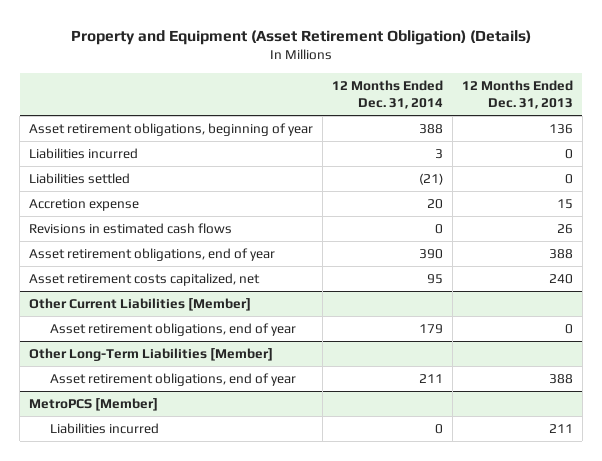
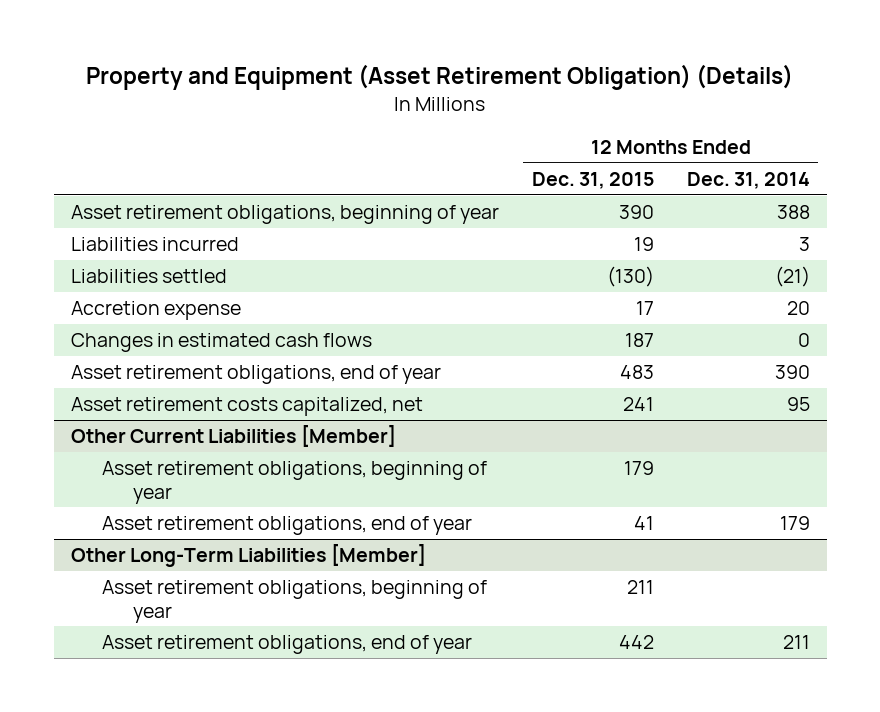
- | 12 Months Ended Dec. 31, 2014 | 12 Months Ended Dec. 31, 2013
+ | 12 Months Ended Dec. 31, 2015 | 12 Months Ended Dec. 31, 2014
- Revisions in estimated cash flows | 0 | 26
+ Changes in estimated cash flows | 187 | 0
@ Other Current Liabilities [Member]
+ Asset retirement obligations, beginning of year | 179 |
@ Other Long-Term Liabilities [Member]
+ Asset retirement obligations, beginning of year | 211 |
- MetroPCS [Member]
- Liabilities incurred | 0 | 211

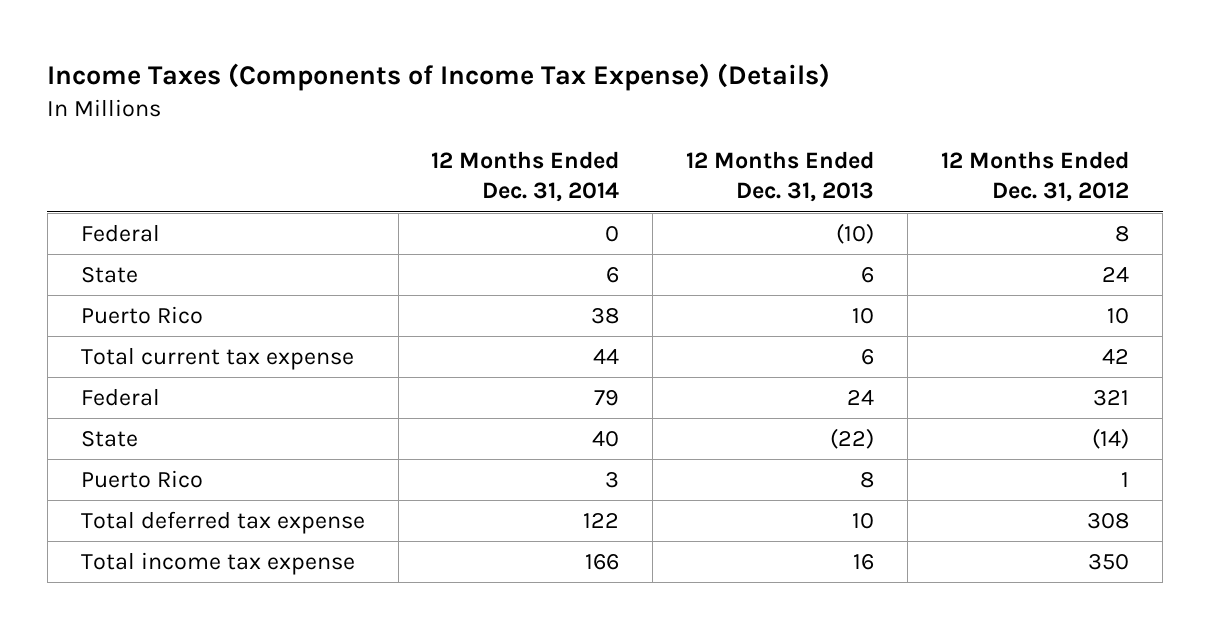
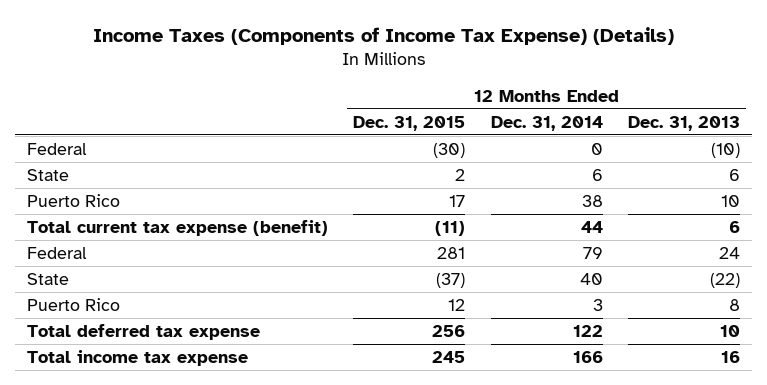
- | 12 Months Ended Dec. 31, 2014 | 12 Months Ended Dec. 31, 2013 | 12 Months Ended Dec. 31, 2012
+ | 12 Months Ended Dec. 31, 2015 | 12 Months Ended Dec. 31, 2014 | 12 Months Ended Dec. 31, 2013
- Total current tax expense | 44 | 6 | 42
+ Total current tax expense (benefit) | (11) | 44 | 6

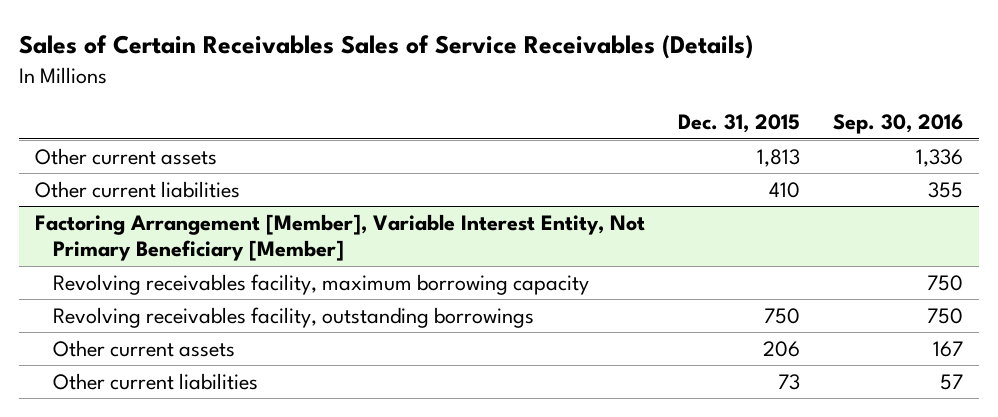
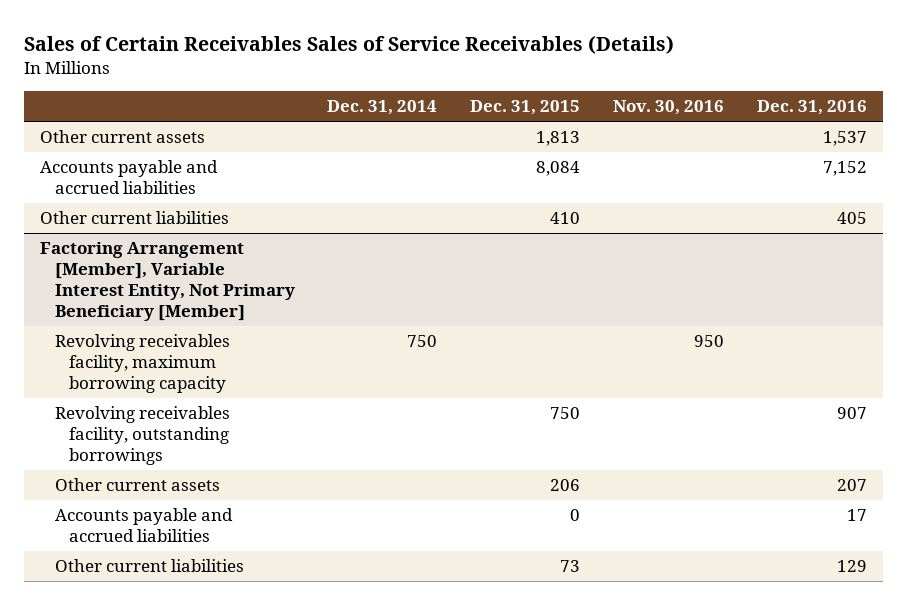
- | Dec. 31, 2015 | Sep. 30, 2016
+ | Dec. 31, 2014 | Dec. 31, 2015 | Nov. 30, 2016 | Dec. 31, 2016
+ Accounts payable and accrued liabilities | | 8,084 | | 7,152
@ Factoring Arrangement [Member], Variable Interest Entity, Not Primary Beneficiary [Member]
+ Accounts payable and accrued liabilities | | 0 | | 17

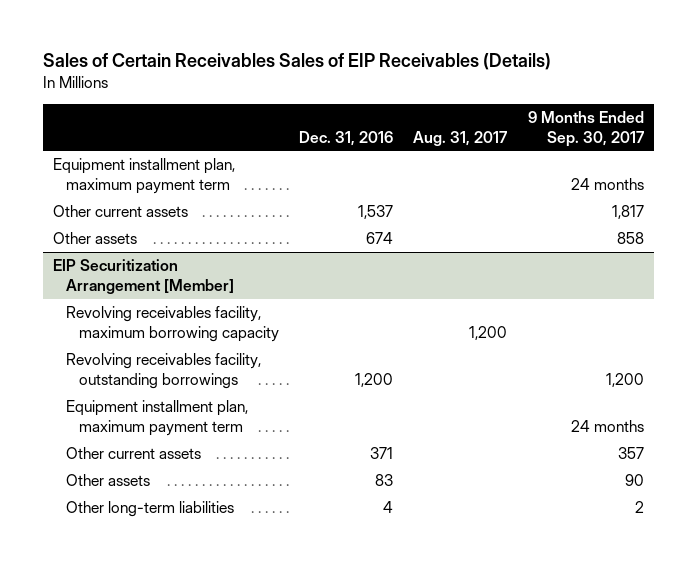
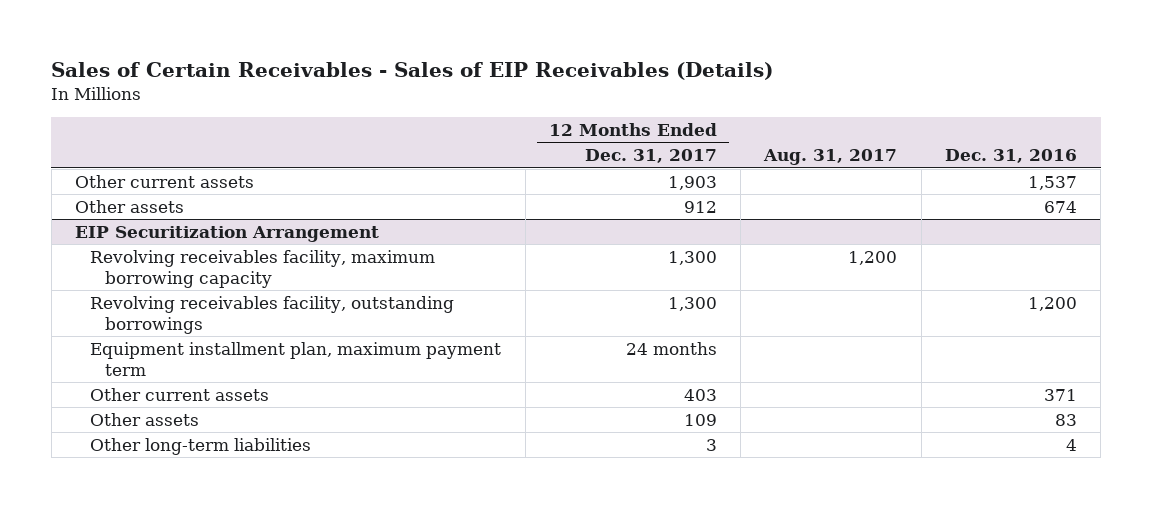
- Sales of Certain Receivables Sales of EIP Receivables (Details)
+ Sales of Certain Receivables - Sales of EIP Receivables (Details)
- | Dec. 31, 2016 | Aug. 31, 2017 | 9 Months Ended Sep. 30, 2017
+ | 12 Months Ended Dec. 31, 2017 | Aug. 31, 2017 | Dec. 31, 2016
- Equipment installment plan, maximum payment term | | | 24 months
- EIP Securitization Arrangement [Member]
+ EIP Securitization Arrangement

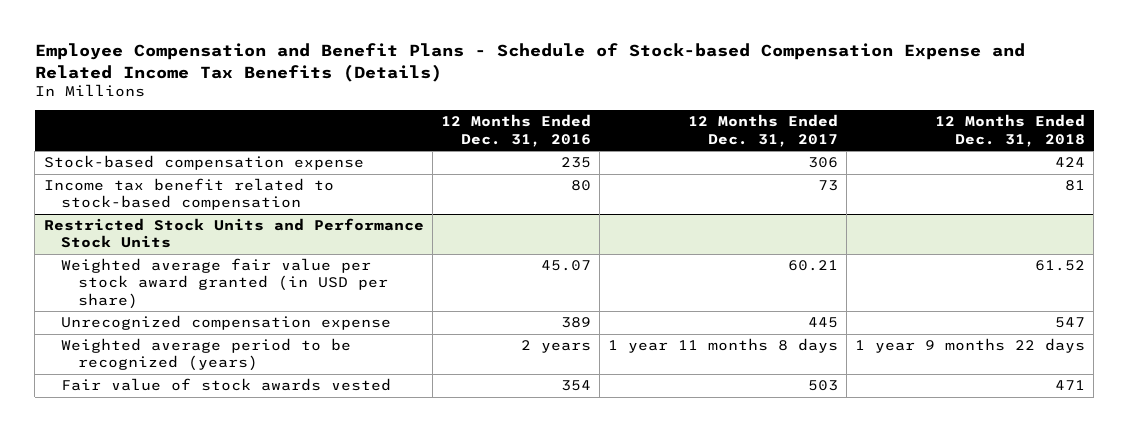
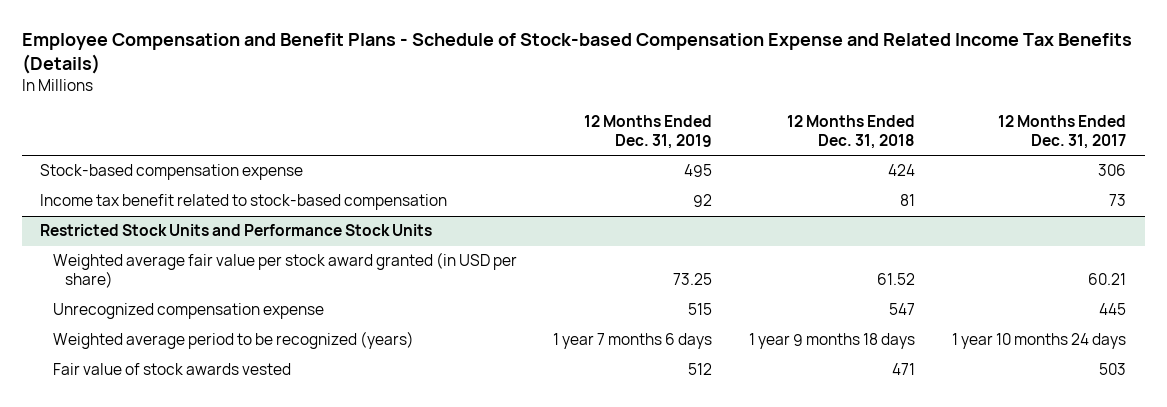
- | 12 Months Ended Dec. 31, 2016 | 12 Months Ended Dec. 31, 2017 | 12 Months Ended Dec. 31, 2018
+ | 12 Months Ended Dec. 31, 2019 | 12 Months Ended Dec. 31, 2018 | 12 Months Ended Dec. 31, 2017
@ Restricted Stock Units and Performance Stock Units
- Weighted average period to be recognized (years) | 2 years | 1 year 11 months 8 days | 1 year 9 months 22 days
+ Weighted average period to be recognized (years) | 1 year 7 months 6 days | 1 year 9 months 18 days | 1 year 10 months 24 days

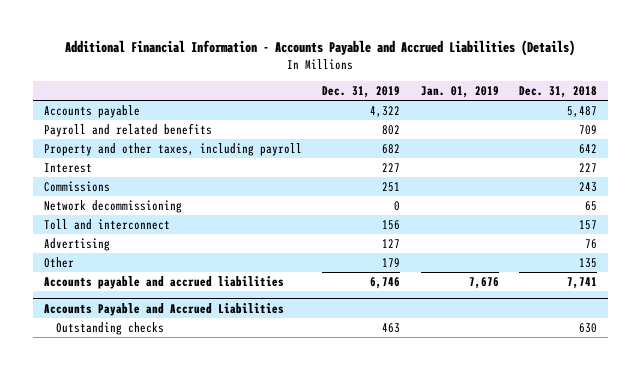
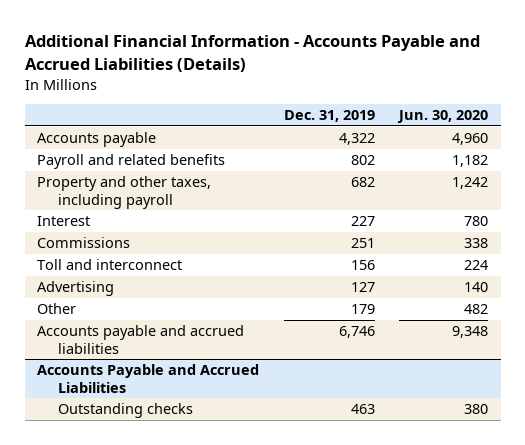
- | Dec. 31, 2019 | Jan. 01, 2019 | Dec. 31, 2018
+ | Dec. 31, 2019 | Jun. 30, 2020
- Network decommissioning | 0 | | 65

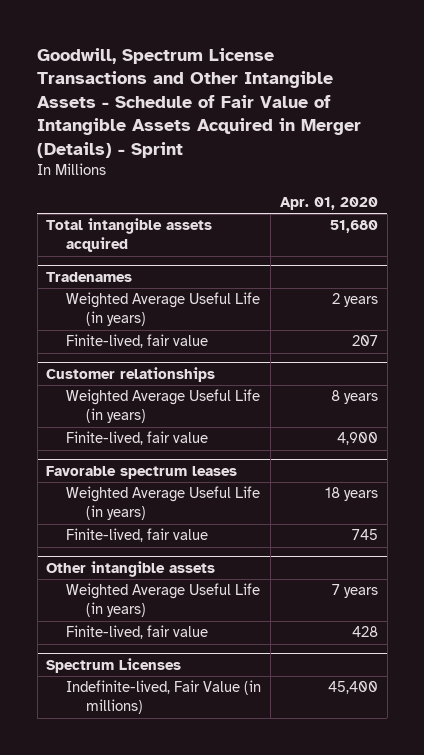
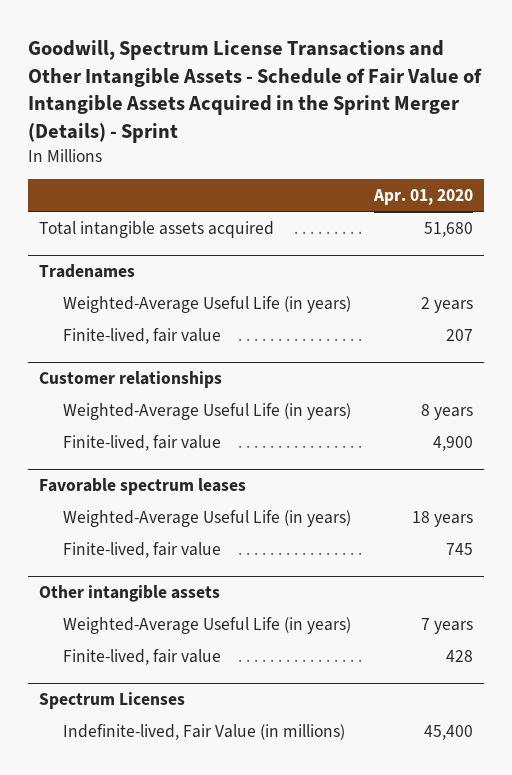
- Goodwill, Spectrum License Transactions and Other Intangible Assets - Schedule of Fair Value of Intangible Assets Acquired in Merger (Details) - Sprint
+ Goodwill, Spectrum License Transactions and Other Intangible Assets - Schedule of Fair Value of Intangible Assets Acquired in the Sprint Merger (Details) - Sprint
@ Tradenames
- Weighted Average Useful Life (in years) | 2 years
+ Weighted-Average Useful Life (in years) | 2 years
@ Customer relationships
- Weighted Average Useful Life (in years) | 8 years
+ Weighted-Average Useful Life (in years) | 8 years
@ Favorable spectrum leases
- Weighted Average Useful Life (in years) | 18 years
+ Weighted-Average Useful Life (in years) | 18 years
@ Other intangible assets
- Weighted Average Useful Life (in years) | 7 years
+ Weighted-Average Useful Life (in years) | 7 years

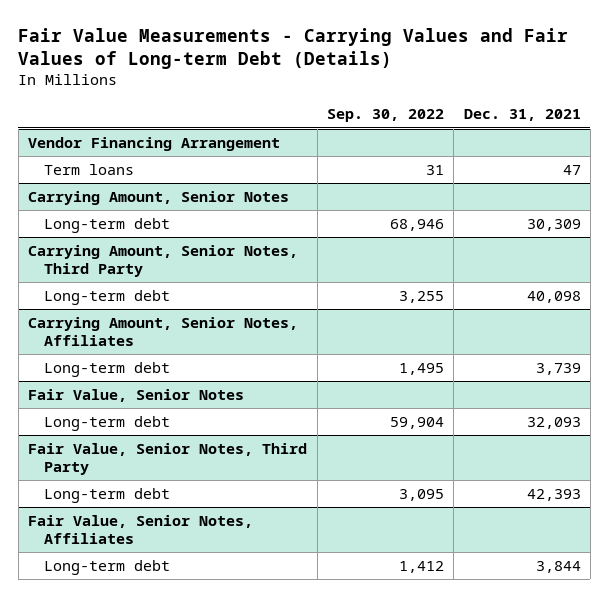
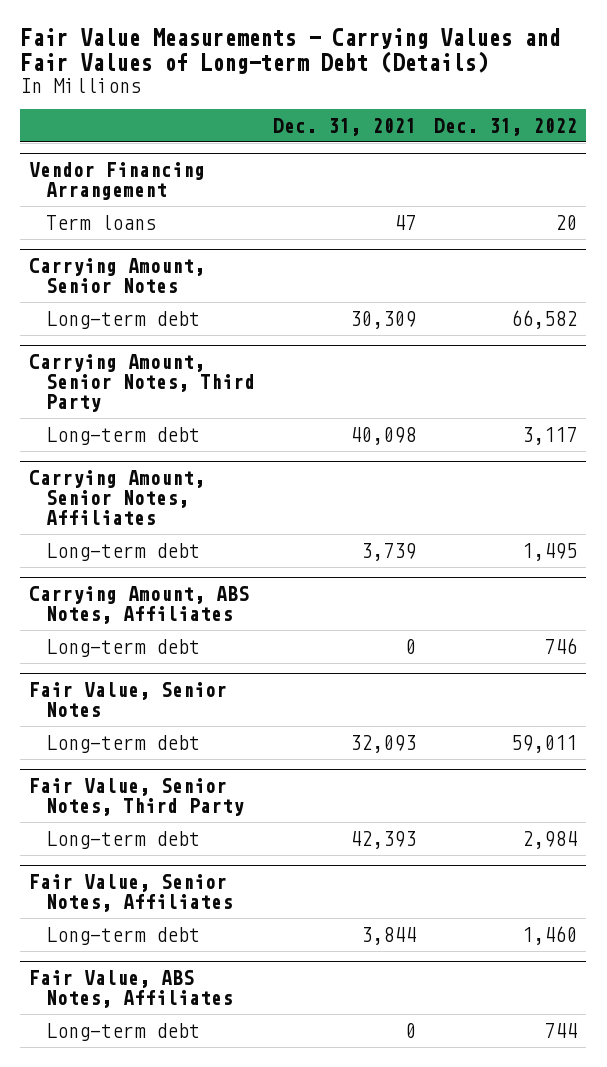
- | Sep. 30, 2022 | Dec. 31, 2021
+ | Dec. 31, 2021 | Dec. 31, 2022
+ Carrying Amount, ABS Notes, Affiliates
+ Long-term debt | 0 | 746
+ Fair Value, ABS Notes, Affiliates
+ Long-term debt | 0 | 744

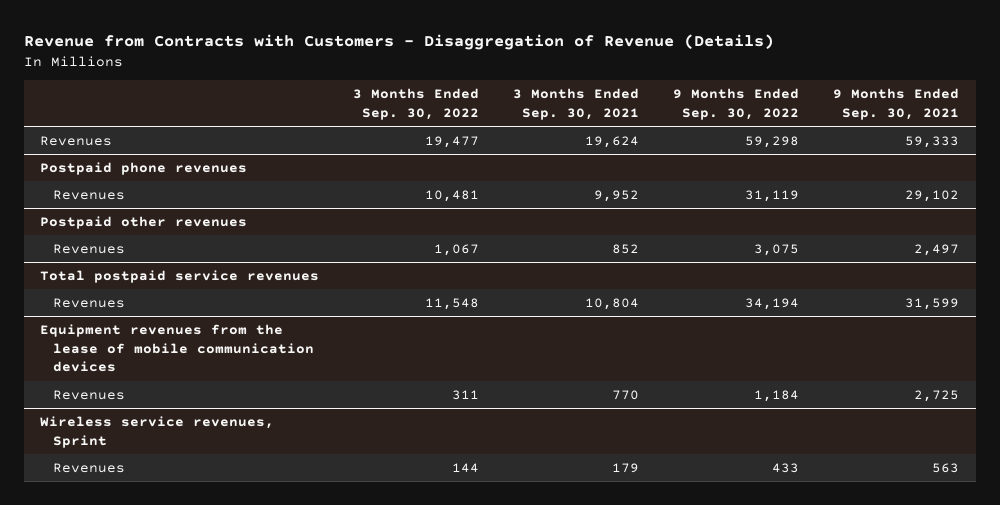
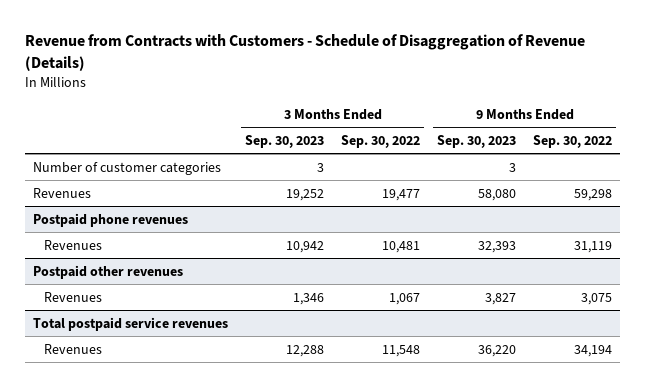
- Revenue from Contracts with Customers - Disaggregation of Revenue (Details)
+ Revenue from Contracts with Customers - Schedule of Disaggregation of Revenue (Details)
- | 3 Months Ended Sep. 30, 2022 | 3 Months Ended Sep. 30, 2021 | 9 Months Ended Sep. 30, 2022 | 9 Months Ended Sep. 30, 2021
+ | 3 Months Ended Sep. 30, 2023 | 3 Months Ended Sep. 30, 2022 | 9 Months Ended Sep. 30, 2023 | 9 Months Ended Sep. 30, 2022
+ Number of customer categories | 3 | | 3 |
- Equipment revenues from the lease of mobile communication devices
- Revenues | 311 | 770 | 1,184 | 2,725
- Wireless service revenues, Sprint
- Revenues | 144 | 179 | 433 | 563

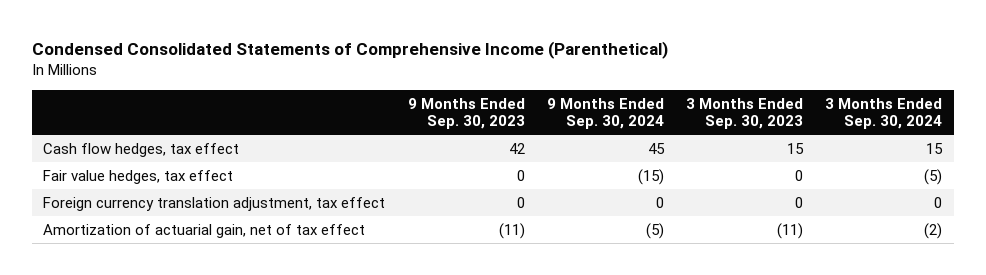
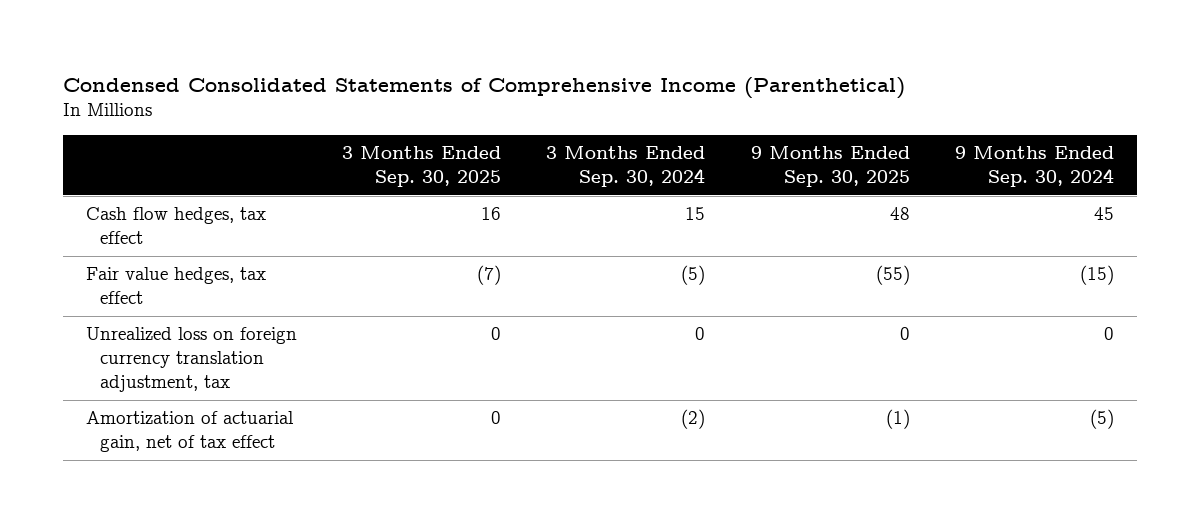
- | 9 Months Ended Sep. 30, 2023 | 9 Months Ended Sep. 30, 2024 | 3 Months Ended Sep. 30, 2023 | 3 Months Ended Sep. 30, 2024
+ | 3 Months Ended Sep. 30, 2025 | 3 Months Ended Sep. 30, 2024 | 9 Months Ended Sep. 30, 2025 | 9 Months Ended Sep. 30, 2024
- Foreign currency translation adjustment, tax effect | 0 | 0 | 0 | 0
+ Unrealized loss on foreign currency translation adjustment, tax | 0 | 0 | 0 | 0

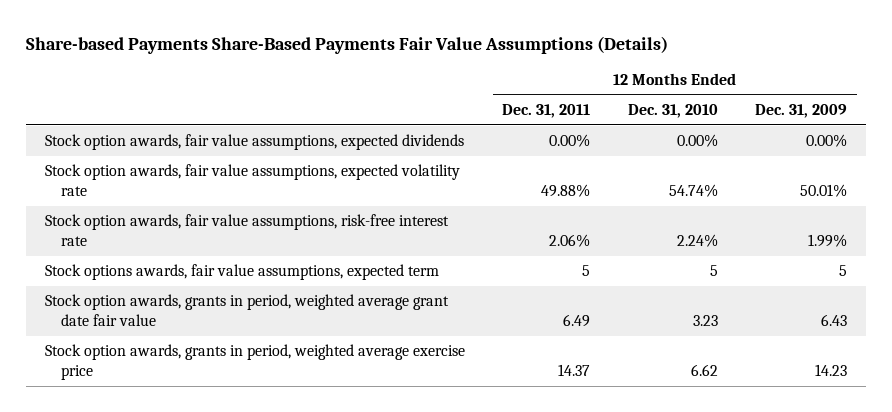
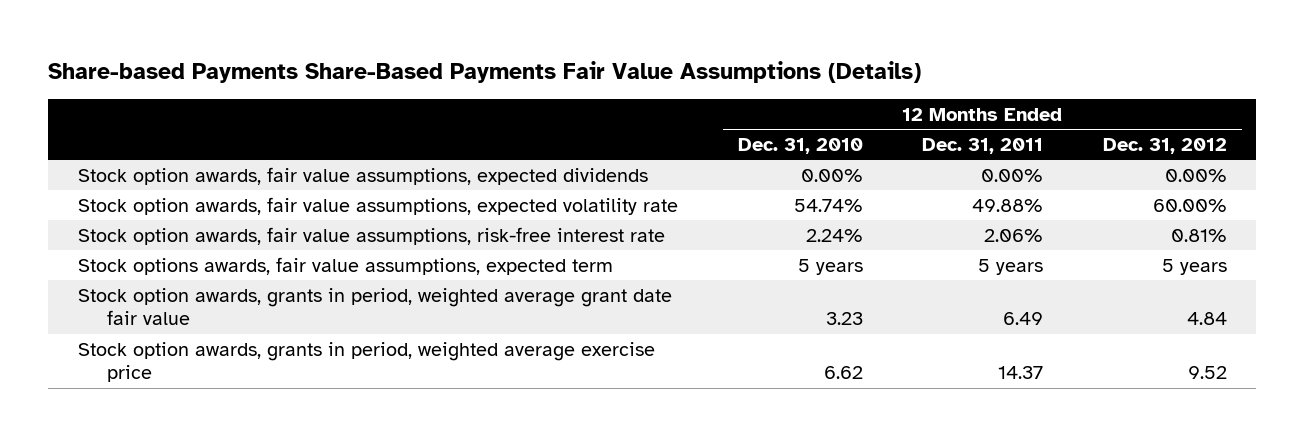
- | 12 Months Ended Dec. 31, 2011 | 12 Months Ended Dec. 31, 2010 | 12 Months Ended Dec. 31, 2009
+ | 12 Months Ended Dec. 31, 2010 | 12 Months Ended Dec. 31, 2011 | 12 Months Ended Dec. 31, 2012
- Stock options awards, fair value assumptions, expected term | 5 | 5 | 5
+ Stock options awards, fair value assumptions, expected term | 5 years | 5 years | 5 years

